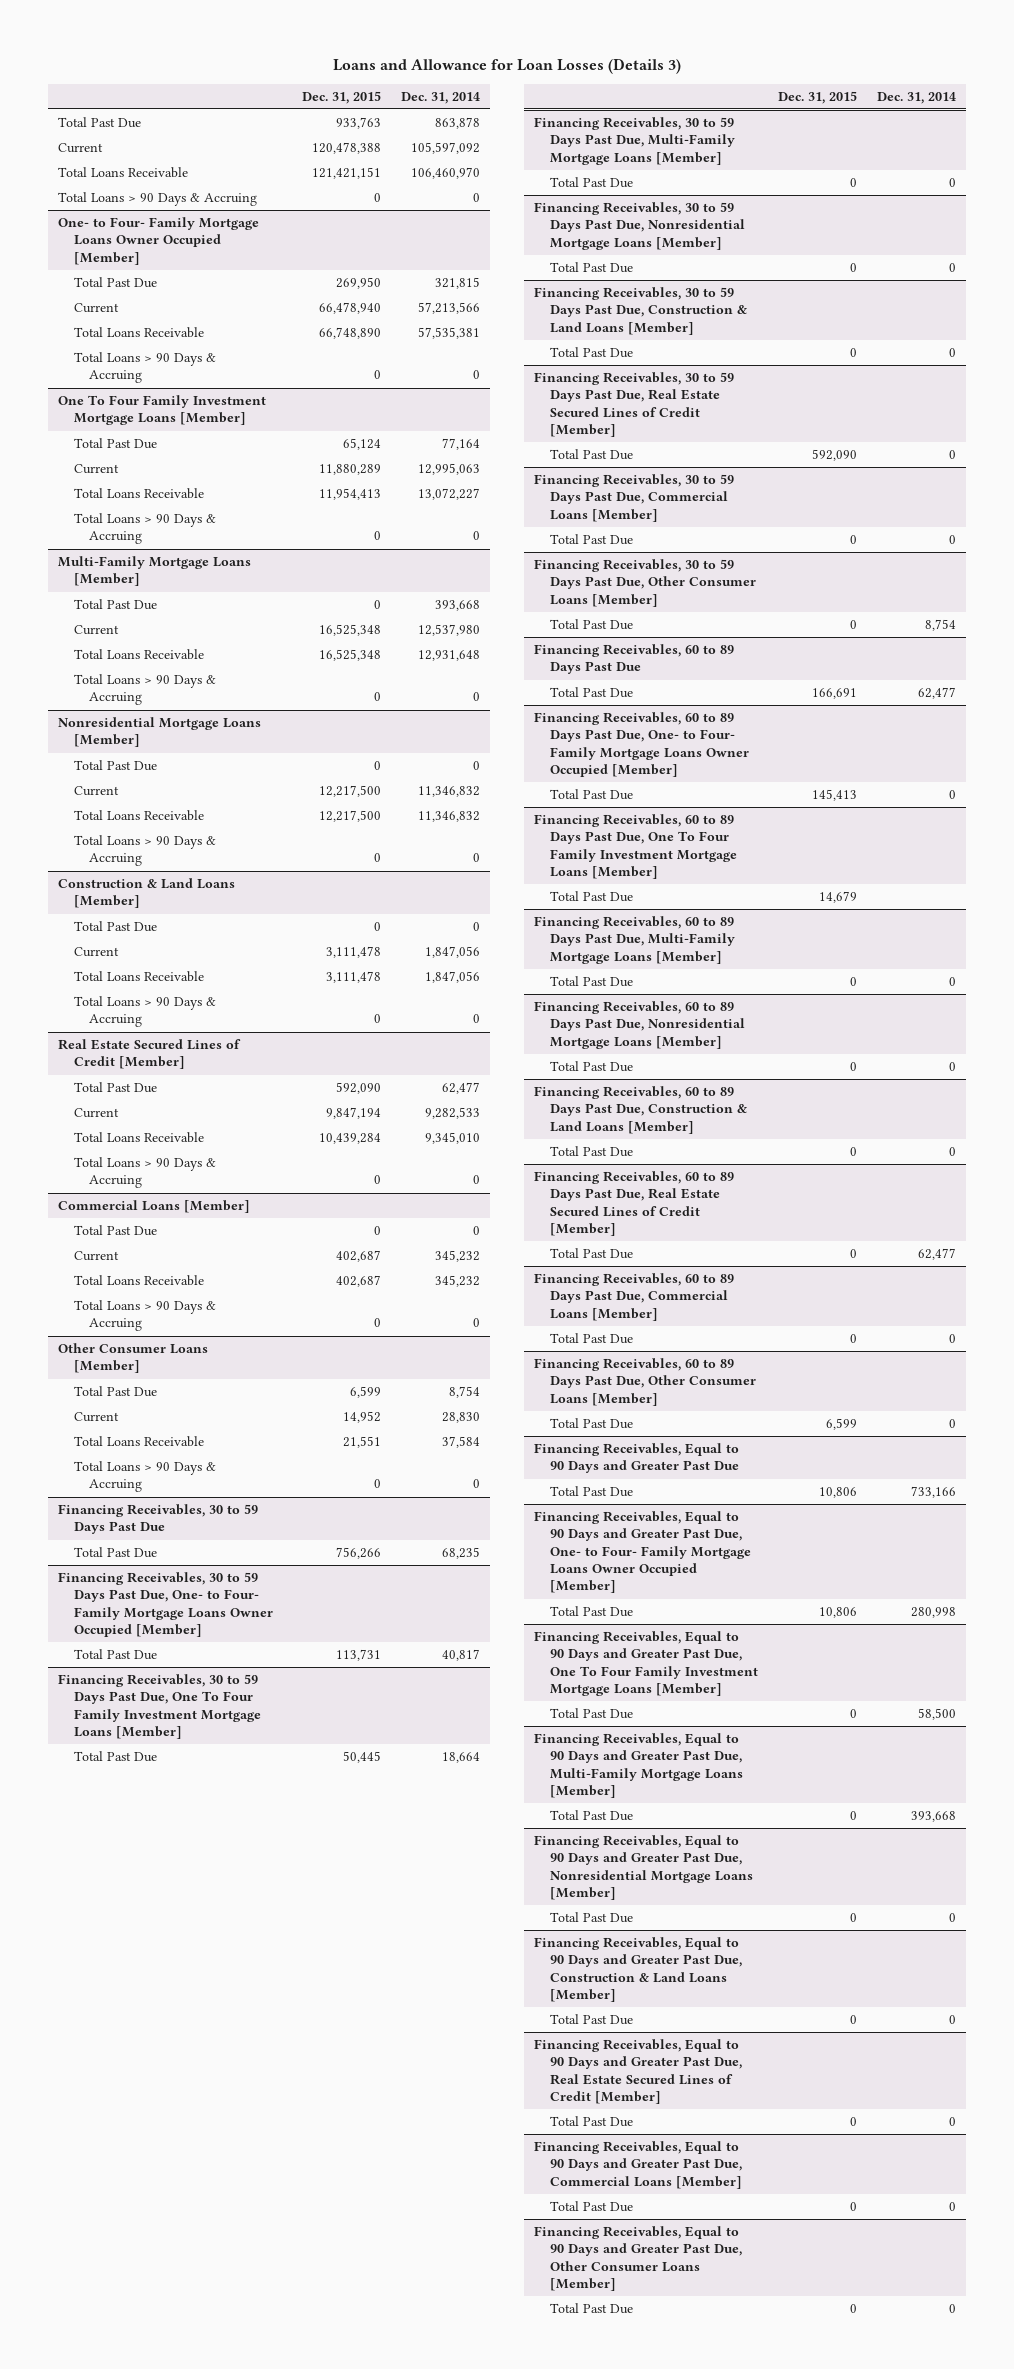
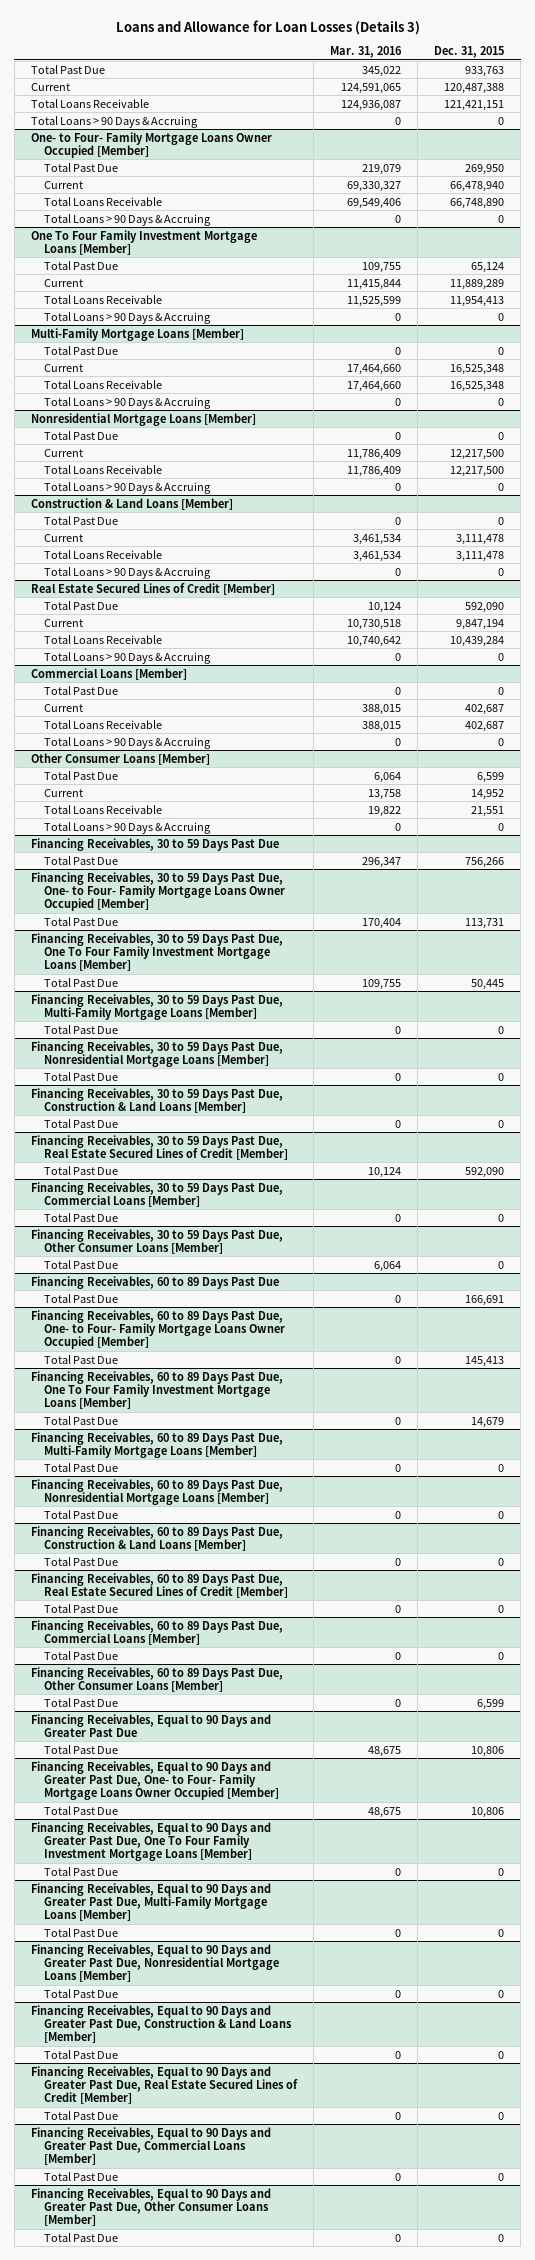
- | Dec. 31, 2015 | Dec. 31, 2014
+ | Mar. 31, 2016 | Dec. 31, 2015
- Current | 120,478,388 | 105,597,092
+ Current | 124,591,065 | 120,487,388
@ One To Four Family Investment Mortgage Loans [Member]
- Current | 11,880,289 | 12,995,063
+ Current | 11,415,844 | 11,889,289

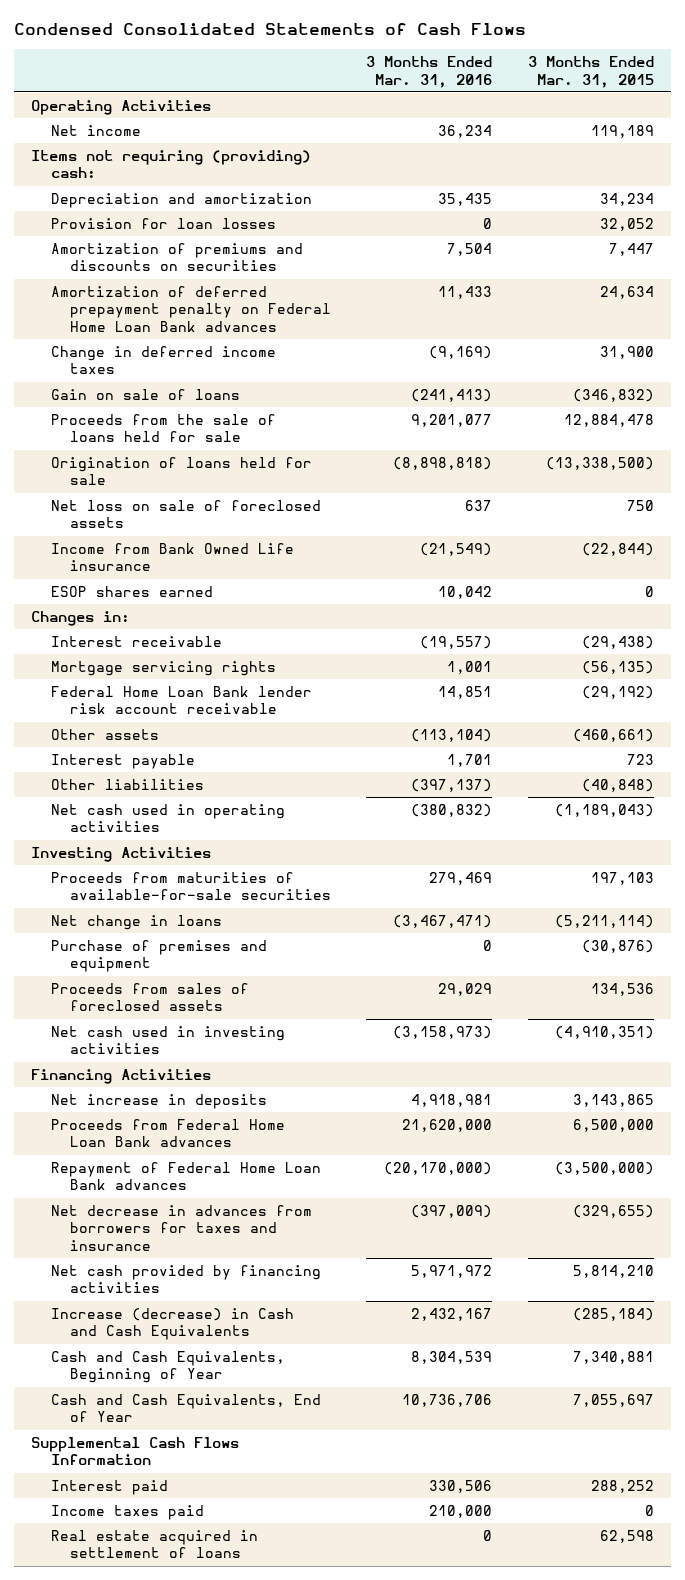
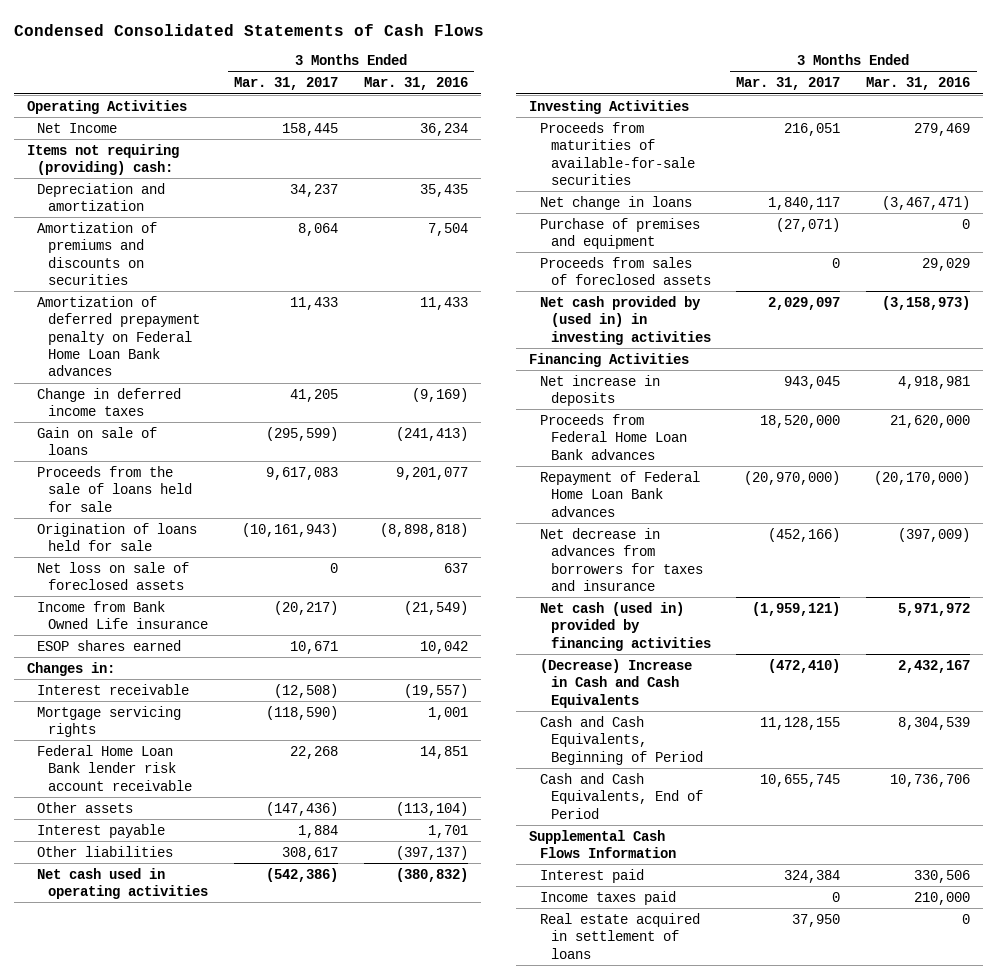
- | 3 Months Ended Mar. 31, 2016 | 3 Months Ended Mar. 31, 2015
+ | 3 Months Ended Mar. 31, 2017 | 3 Months Ended Mar. 31, 2016
- Net income | 36,234 | 119,189
+ Net Income | 158,445 | 36,234
- Provision for loan losses | 0 | 32,052
- Net cash used in investing activities | (3,158,973) | (4,910,351)
+ Net cash provided by (used in) in investing activities | 2,029,097 | (3,158,973)
- Net cash provided by financing activities | 5,971,972 | 5,814,210
- Increase (decrease) in Cash and Cash Equivalents | 2,432,167 | (285,184)
- Cash and Cash Equivalents, Beginning of Year | 8,304,539 | 7,340,881
- Cash and Cash Equivalents, End of Year | 10,736,706 | 7,055,697
+ Net cash (used in) provided by financing activities | (1,959,121) | 5,971,972
+ (Decrease) Increase in Cash and Cash Equivalents | (472,410) | 2,432,167
+ Cash and Cash Equivalents, Beginning of Period | 11,128,155 | 8,304,539
+ Cash and Cash Equivalents, End of Period | 10,655,745 | 10,736,706

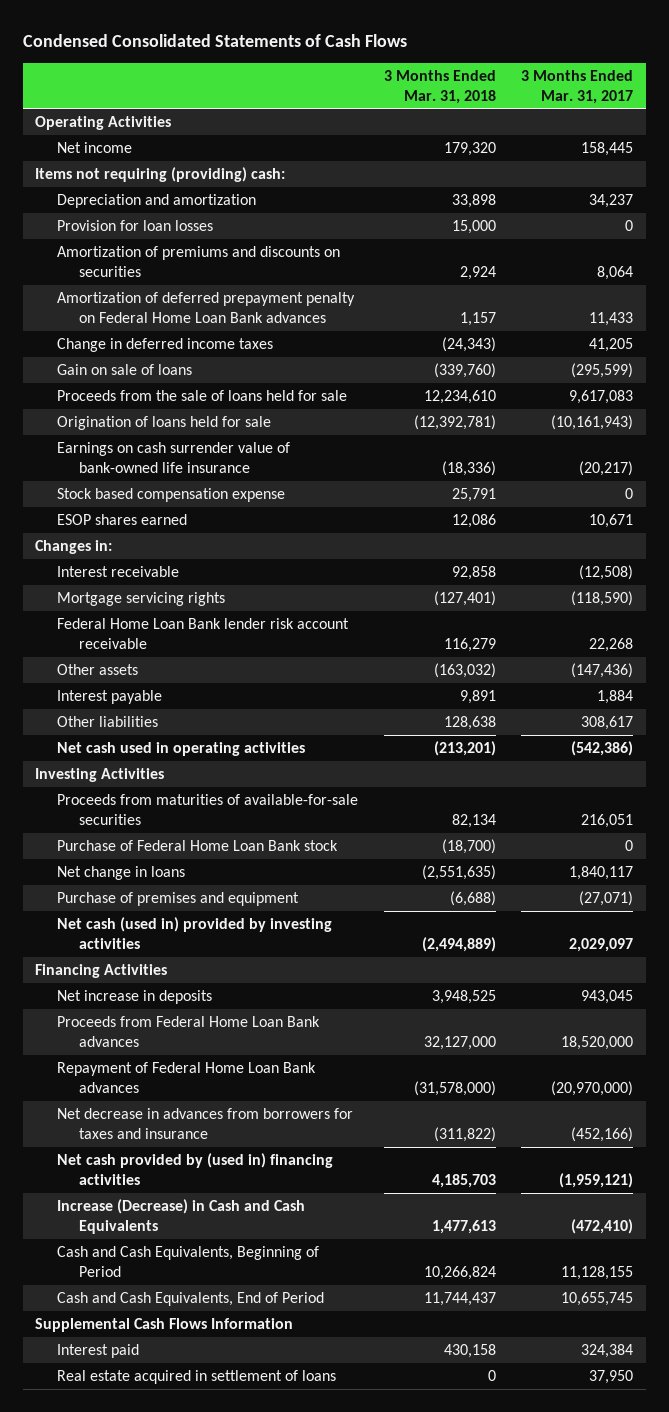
- | 3 Months Ended Mar. 31, 2017 | 3 Months Ended Mar. 31, 2016
+ | 3 Months Ended Mar. 31, 2018 | 3 Months Ended Mar. 31, 2017
- Net Income | 158,445 | 36,234
+ Net income | 179,320 | 158,445
+ Provision for loan losses | 15,000 | 0
- Net loss on sale of foreclosed assets | 0 | 637
- Income from Bank Owned Life insurance | (20,217) | (21,549)
+ Earnings on cash surrender value of bank-owned life insurance | (18,336) | (20,217)
+ Stock based compensation expense | 25,791 | 0
+ Purchase of Federal Home Loan Bank stock | (18,700) | 0
- Proceeds from sales of foreclosed assets | 0 | 29,029
- Net cash provided by (used in) in investing activities | 2,029,097 | (3,158,973)
+ Net cash (used in) provided by investing activities | (2,494,889) | 2,029,097
- Net cash (used in) provided by financing activities | (1,959,121) | 5,971,972
- (Decrease) Increase in Cash and Cash Equivalents | (472,410) | 2,432,167
+ Net cash provided by (used in) financing activities | 4,185,703 | (1,959,121)
+ Increase (Decrease) in Cash and Cash Equivalents | 1,477,613 | (472,410)
- Income taxes paid | 0 | 210,000

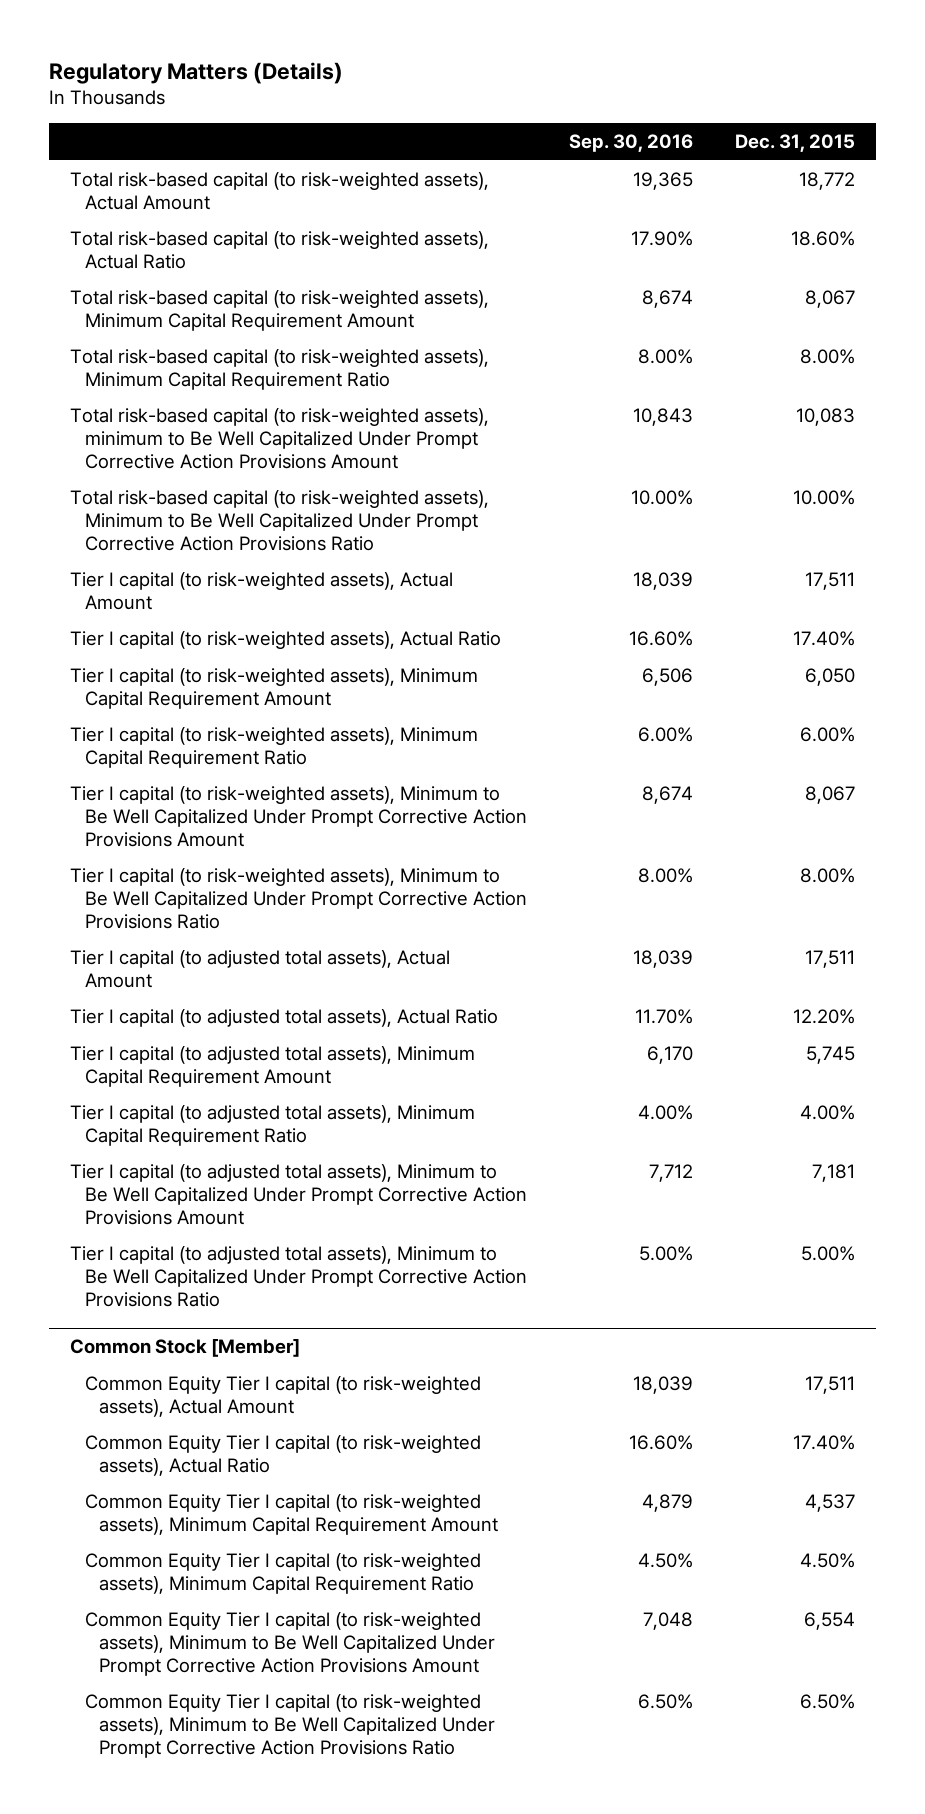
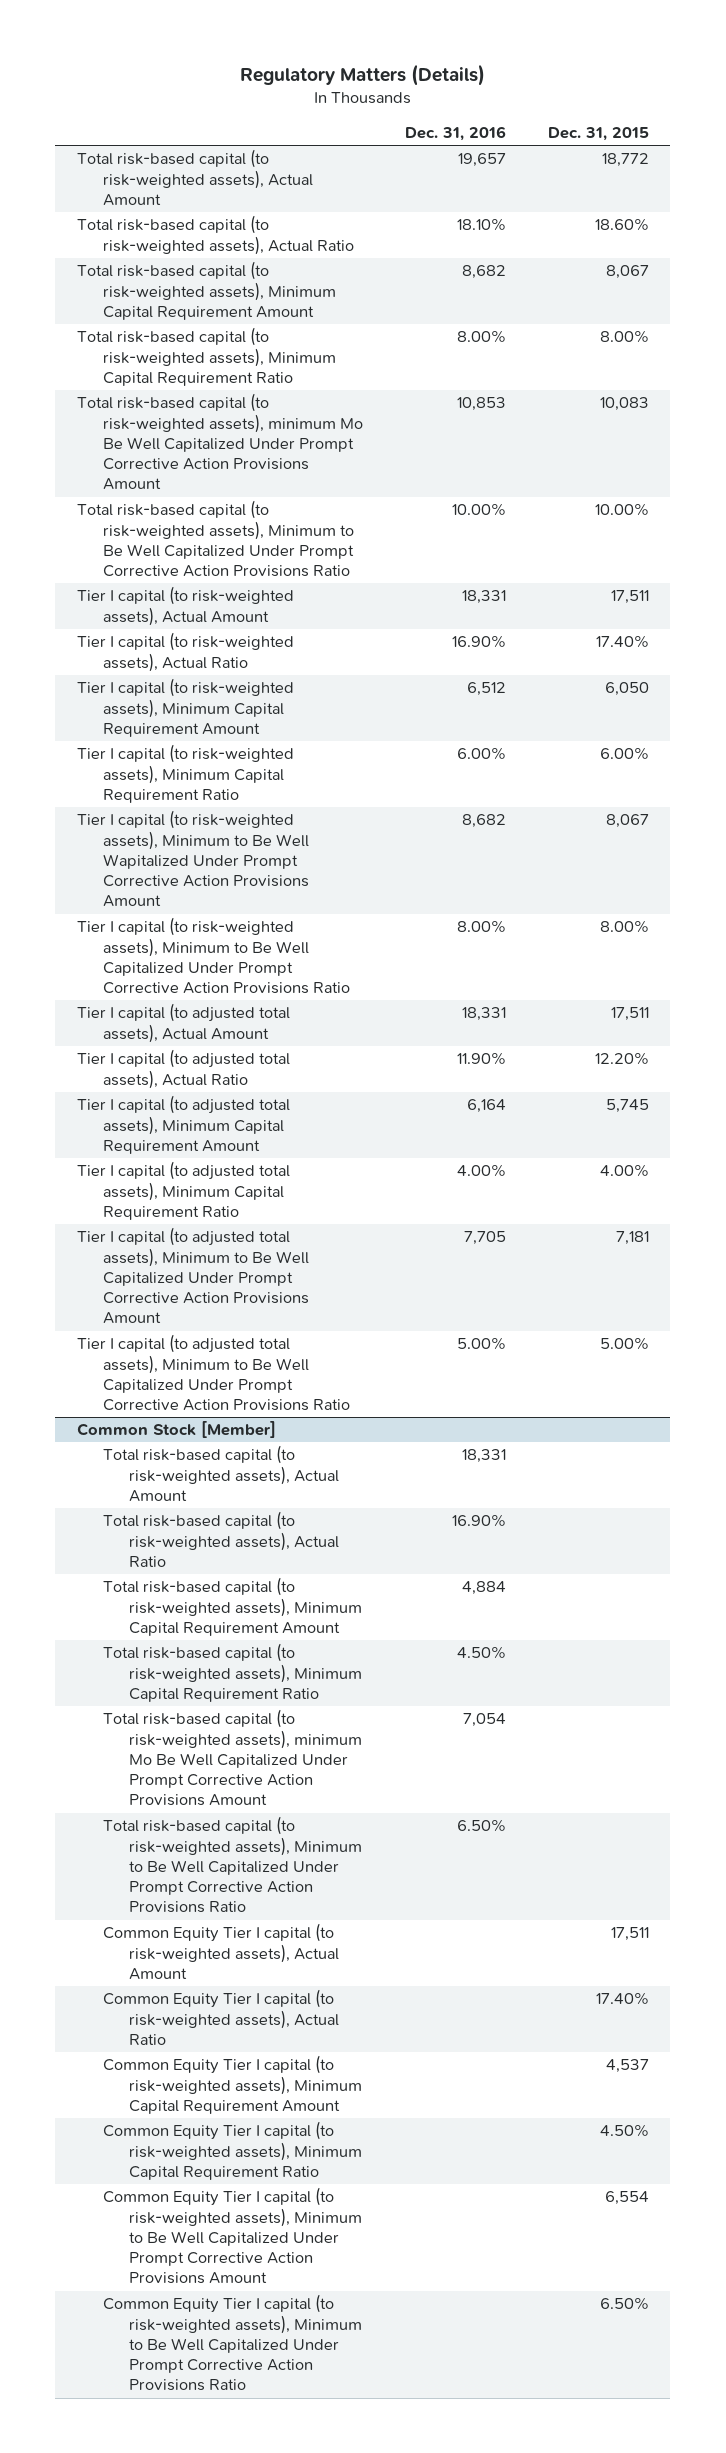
- | Sep. 30, 2016 | Dec. 31, 2015
+ | Dec. 31, 2016 | Dec. 31, 2015
- Total risk-based capital (to risk-weighted assets), minimum to Be Well Capitalized Under Prompt Corrective Action Provisions Amount | 10,843 | 10,083
+ Total risk-based capital (to risk-weighted assets), minimum Mo Be Well Capitalized Under Prompt Corrective Action Provisions Amount | 10,853 | 10,083
- Tier I capital (to risk-weighted assets), Minimum to Be Well Capitalized Under Prompt Corrective Action Provisions Amount | 8,674 | 8,067
+ Tier I capital (to risk-weighted assets), Minimum to Be Well Wapitalized Under Prompt Corrective Action Provisions Amount | 8,682 | 8,067
@ Common Stock [Member]
+ Total risk-based capital (to risk-weighted assets), Actual Amount | 18,331 |
+ Total risk-based capital (to risk-weighted assets), Actual Ratio | 16.90% |
+ Total risk-based capital (to risk-weighted assets), Minimum Capital Requirement Amount | 4,884 |
+ Total risk-based capital (to risk-weighted assets), Minimum Capital Requirement Ratio | 4.50% |
+ Total risk-based capital (to risk-weighted assets), minimum Mo Be Well Capitalized Under Prompt Corrective Action Provisions Amount | 7,054 |
+ Total risk-based capital (to risk-weighted assets), Minimum to Be Well Capitalized Under Prompt Corrective Action Provisions Ratio | 6.50% |

